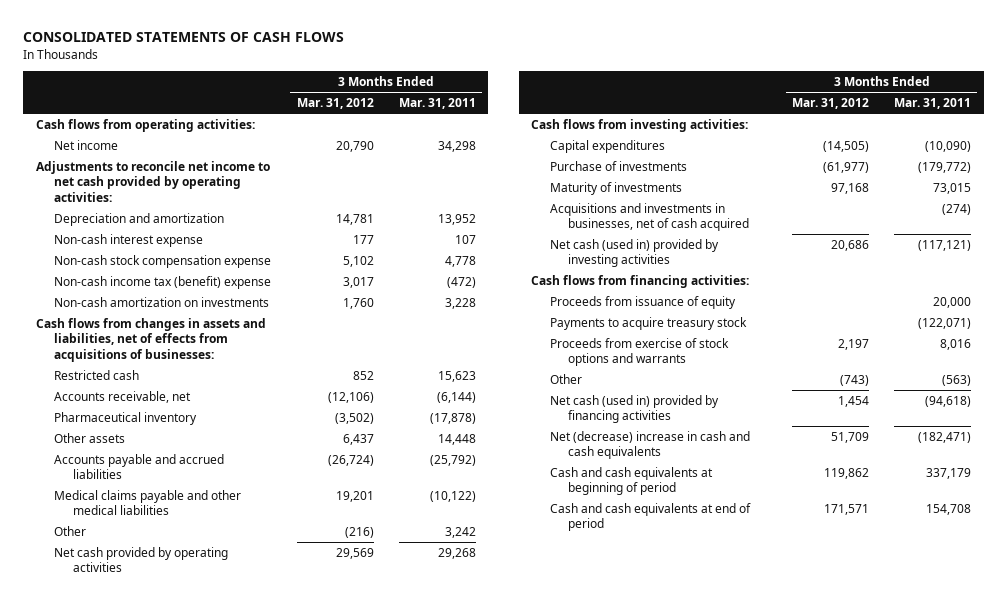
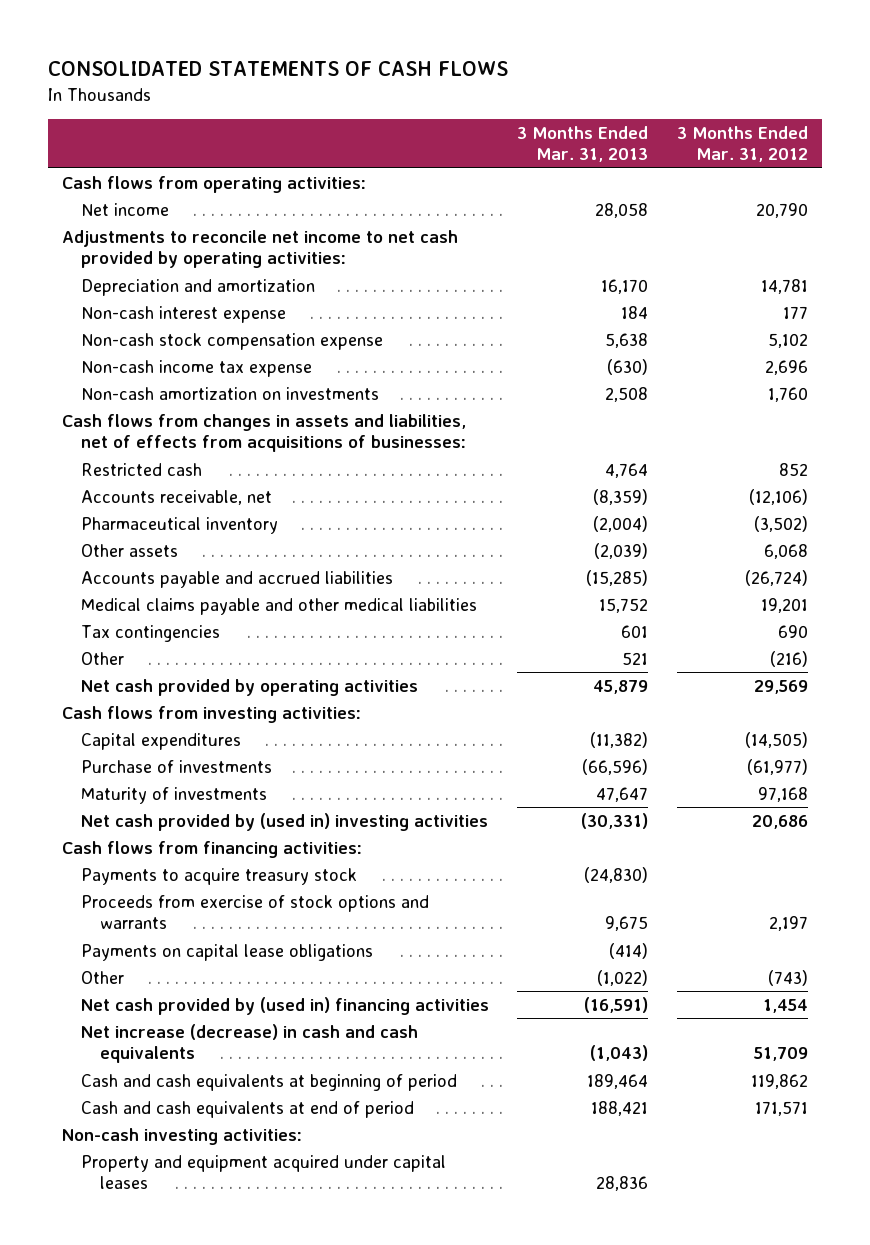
- | 3 Months Ended Mar. 31, 2012 | 3 Months Ended Mar. 31, 2011
+ | 3 Months Ended Mar. 31, 2013 | 3 Months Ended Mar. 31, 2012
- Non-cash income tax (benefit) expense | 3,017 | (472)
+ Non-cash income tax expense | (630) | 2,696
- Other assets | 6,437 | 14,448
+ Other assets | (2,039) | 6,068
+ Tax contingencies | 601 | 690
- Acquisitions and investments in businesses, net of cash acquired | | (274)
- Net cash (used in) provided by investing activities | 20,686 | (117,121)
+ Net cash provided by (used in) investing activities | (30,331) | 20,686
- Proceeds from issuance of equity | | 20,000
+ Payments on capital lease obligations | (414) |
- Net cash (used in) provided by financing activities | 1,454 | (94,618)
- Net (decrease) increase in cash and cash equivalents | 51,709 | (182,471)
+ Net cash provided by (used in) financing activities | (16,591) | 1,454
+ Net increase (decrease) in cash and cash equivalents | (1,043) | 51,709
+ Non-cash investing activities:
+ Property and equipment acquired under capital leases | 28,836 |

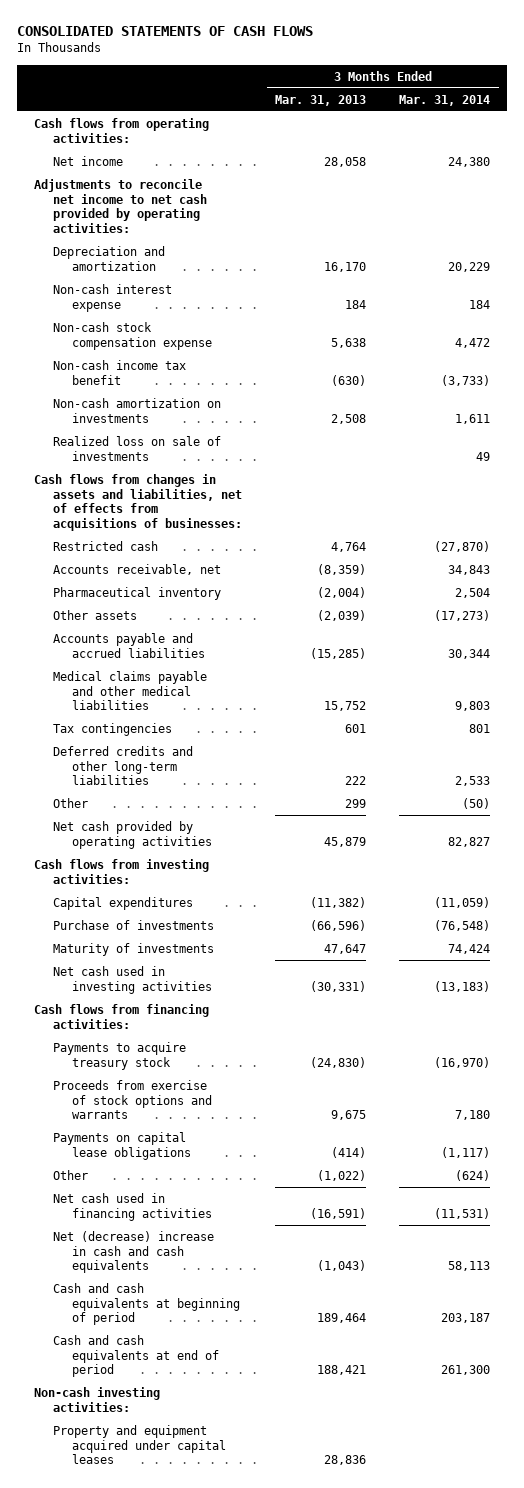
- | 3 Months Ended Mar. 31, 2013 | 3 Months Ended Mar. 31, 2012
+ | 3 Months Ended Mar. 31, 2013 | 3 Months Ended Mar. 31, 2014
- Non-cash income tax expense | (630) | 2,696
+ Non-cash income tax benefit | (630) | (3,733)
+ Realized loss on sale of investments | | 49
- Other | 521 | (216)
+ Deferred credits and other long-term liabilities | 222 | 2,533
+ Other | 299 | (50)
- Net cash provided by (used in) investing activities | (30,331) | 20,686
+ Net cash used in investing activities | (30,331) | (13,183)
- Net cash provided by (used in) financing activities | (16,591) | 1,454
- Net increase (decrease) in cash and cash equivalents | (1,043) | 51,709
+ Net cash used in financing activities | (16,591) | (11,531)
+ Net (decrease) increase in cash and cash equivalents | (1,043) | 58,113

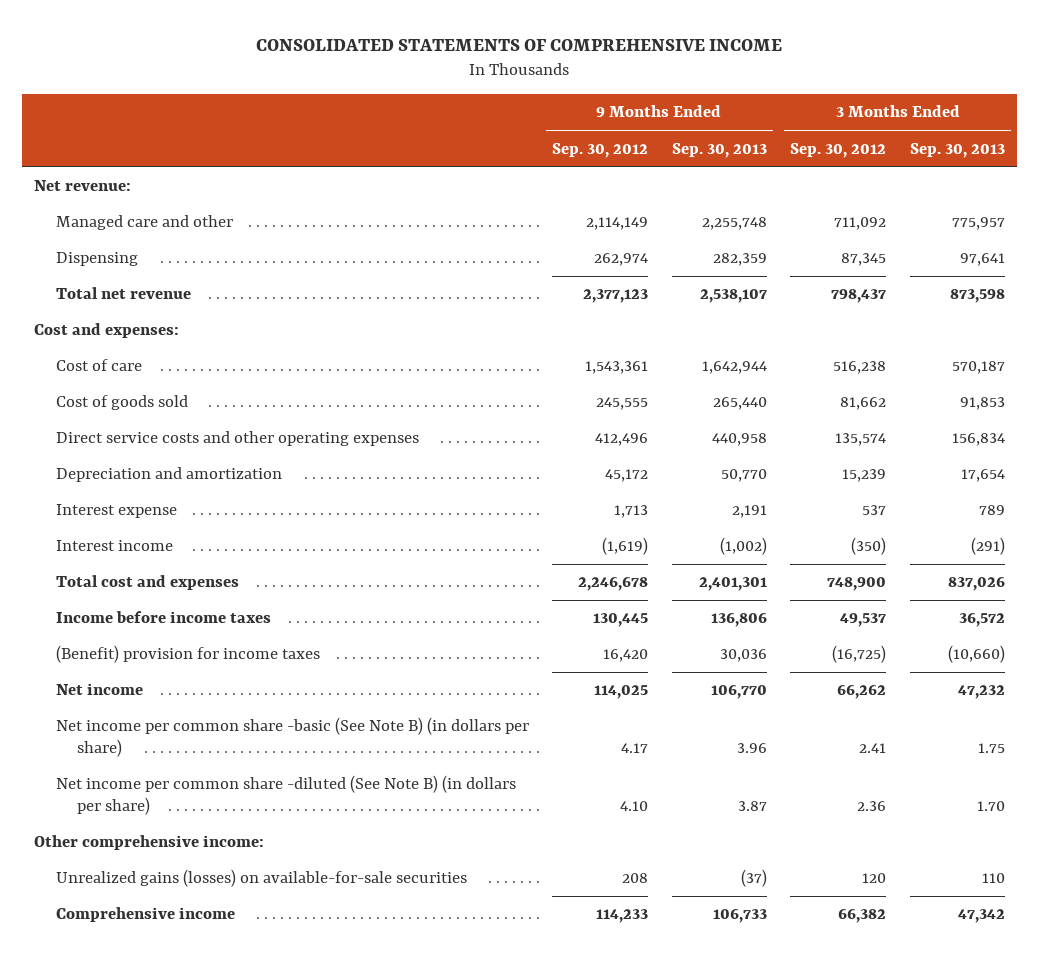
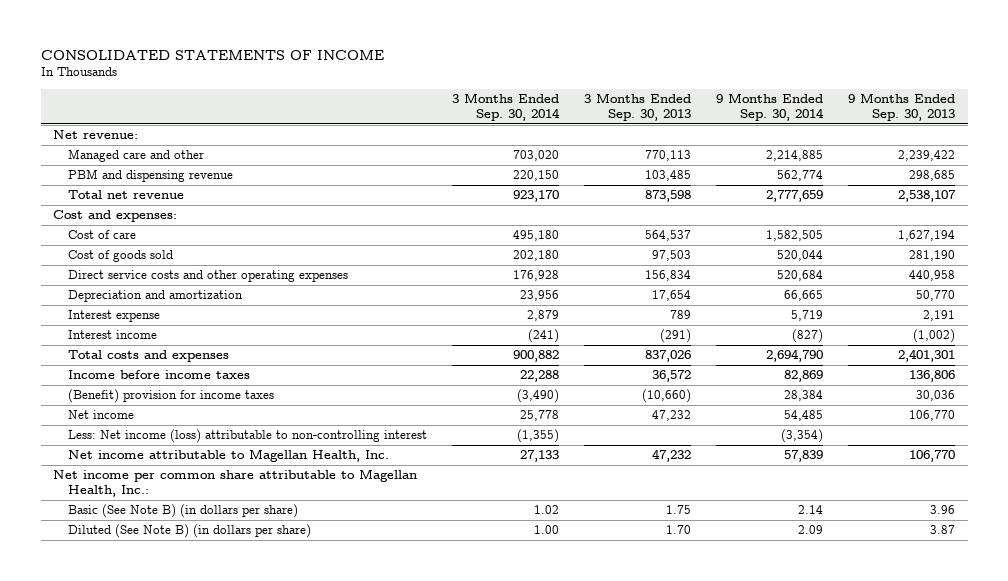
- CONSOLIDATED STATEMENTS OF COMPREHENSIVE INCOME
+ CONSOLIDATED STATEMENTS OF INCOME
- | 9 Months Ended Sep. 30, 2012 | 9 Months Ended Sep. 30, 2013 | 3 Months Ended Sep. 30, 2012 | 3 Months Ended Sep. 30, 2013
+ | 3 Months Ended Sep. 30, 2014 | 3 Months Ended Sep. 30, 2013 | 9 Months Ended Sep. 30, 2014 | 9 Months Ended Sep. 30, 2013
- Managed care and other | 2,114,149 | 2,255,748 | 711,092 | 775,957
- Dispensing | 262,974 | 282,359 | 87,345 | 97,641
+ Managed care and other | 703,020 | 770,113 | 2,214,885 | 2,239,422
+ PBM and dispensing revenue | 220,150 | 103,485 | 562,774 | 298,685
- Cost of care | 1,543,361 | 1,642,944 | 516,238 | 570,187
- Cost of goods sold | 245,555 | 265,440 | 81,662 | 91,853
+ Cost of care | 495,180 | 564,537 | 1,582,505 | 1,627,194
+ Cost of goods sold | 202,180 | 97,503 | 520,044 | 281,190
- Total cost and expenses | 2,246,678 | 2,401,301 | 748,900 | 837,026
+ Total costs and expenses | 900,882 | 837,026 | 2,694,790 | 2,401,301
- Net income per common share -basic (See Note B) (in dollars per share) | 4.17 | 3.96 | 2.41 | 1.75
- Net income per common share -diluted (See Note B) (in dollars per share) | 4.10 | 3.87 | 2.36 | 1.70
- Other comprehensive income:
- Unrealized gains (losses) on available-for-sale securities | 208 | (37) | 120 | 110
- Comprehensive income | 114,233 | 106,733 | 66,382 | 47,342
+ Less: Net income (loss) attributable to non-controlling interest | (1,355) | | (3,354) |
+ Net income attributable to Magellan Health, Inc. | 27,133 | 47,232 | 57,839 | 106,770
+ Net income per common share attributable to Magellan Health, Inc.:
+ Basic (See Note B) (in dollars per share) | 1.02 | 1.75 | 2.14 | 3.96
+ Diluted (See Note B) (in dollars per share) | 1.00 | 1.70 | 2.09 | 3.87

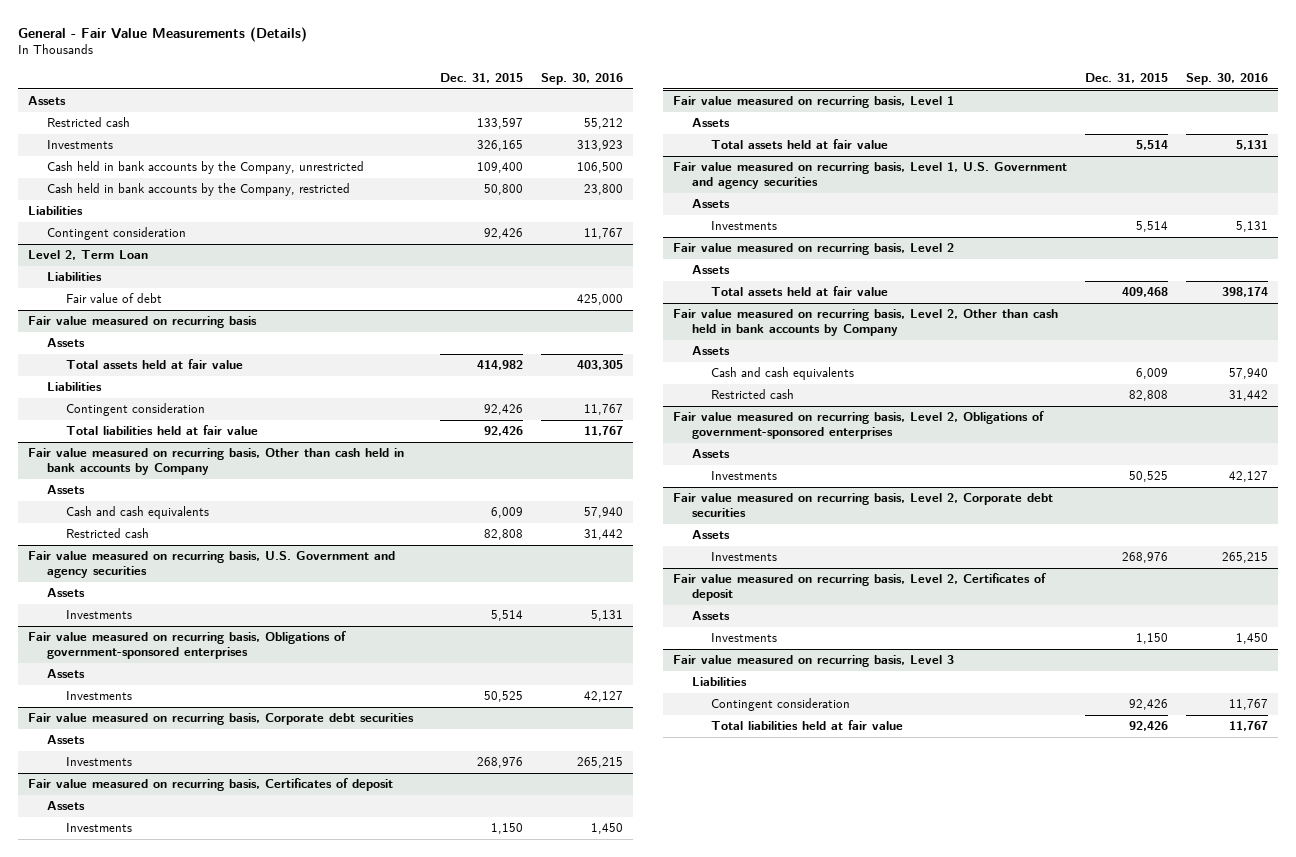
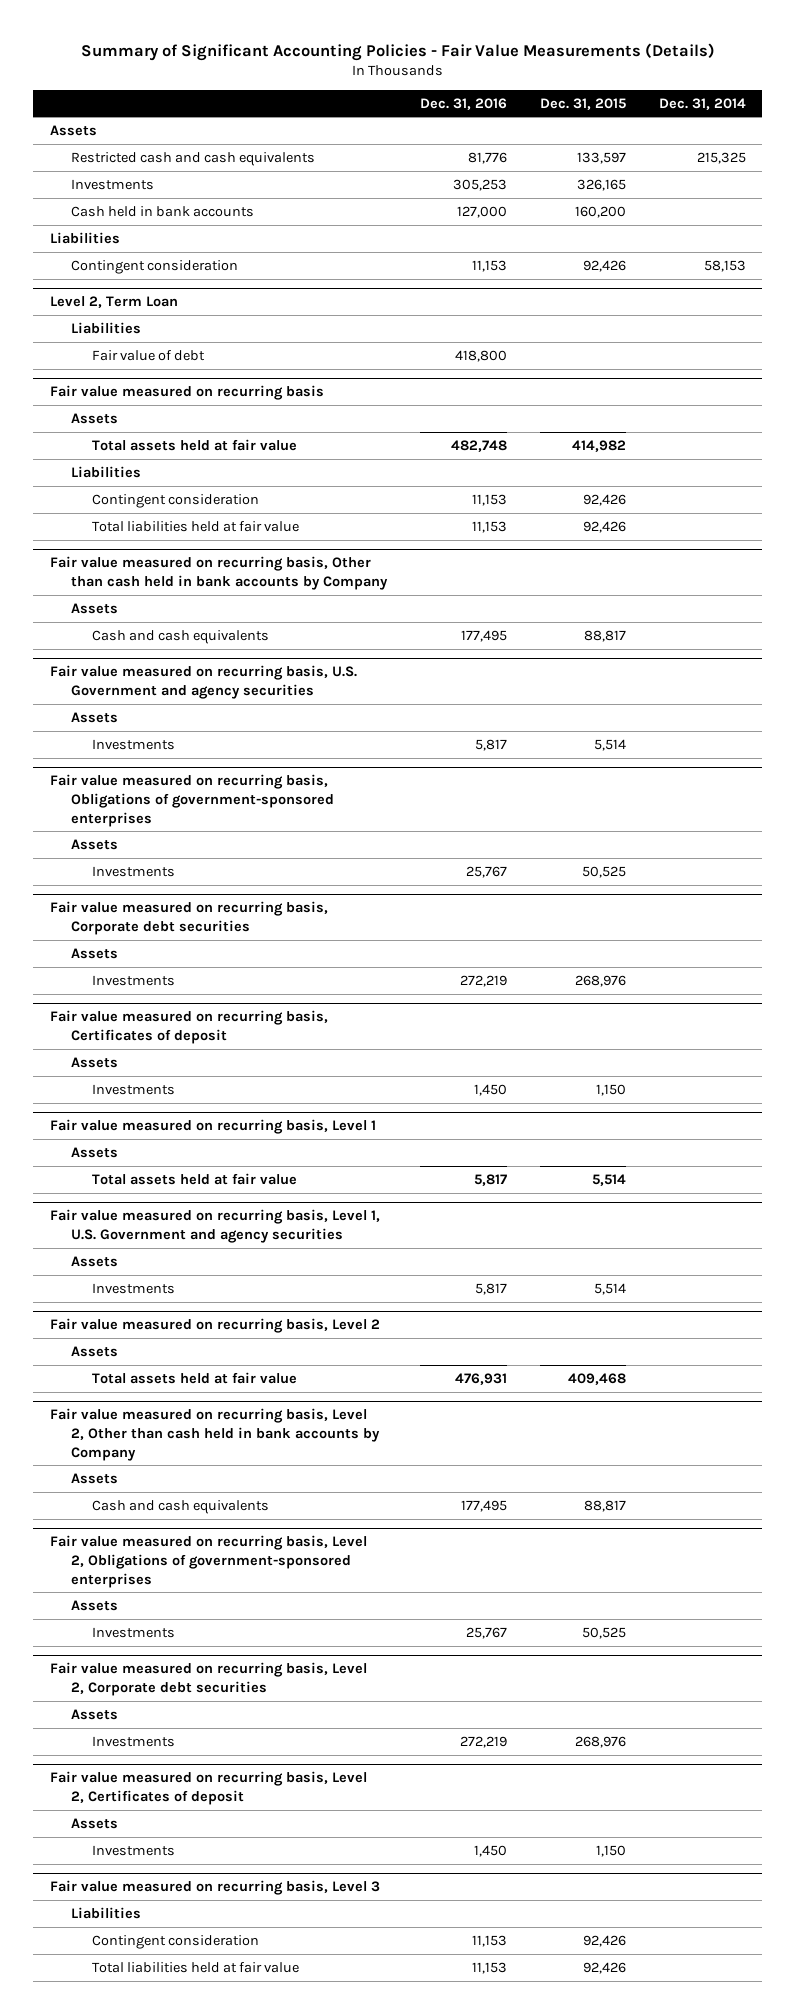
- General - Fair Value Measurements (Details)
+ Summary of Significant Accounting Policies - Fair Value Measurements (Details)
- | Dec. 31, 2015 | Sep. 30, 2016
+ | Dec. 31, 2016 | Dec. 31, 2015 | Dec. 31, 2014
- Restricted cash | 133,597 | 55,212
+ Restricted cash and cash equivalents | 81,776 | 133,597 | 215,325
- Cash held in bank accounts by the Company, unrestricted | 109,400 | 106,500
- Cash held in bank accounts by the Company, restricted | 50,800 | 23,800
+ Cash held in bank accounts | 127,000 | 160,200 |
@ Fair value measured on recurring basis, Other than cash held in bank accounts by Company
- Cash and cash equivalents | 6,009 | 57,940
- Restricted cash | 82,808 | 31,442
+ Cash and cash equivalents | 177,495 | 88,817 |
@ Fair value measured on recurring basis, Level 2, Other than cash held in bank accounts by Company
- Cash and cash equivalents | 6,009 | 57,940
- Restricted cash | 82,808 | 31,442
+ Cash and cash equivalents | 177,495 | 88,817 |

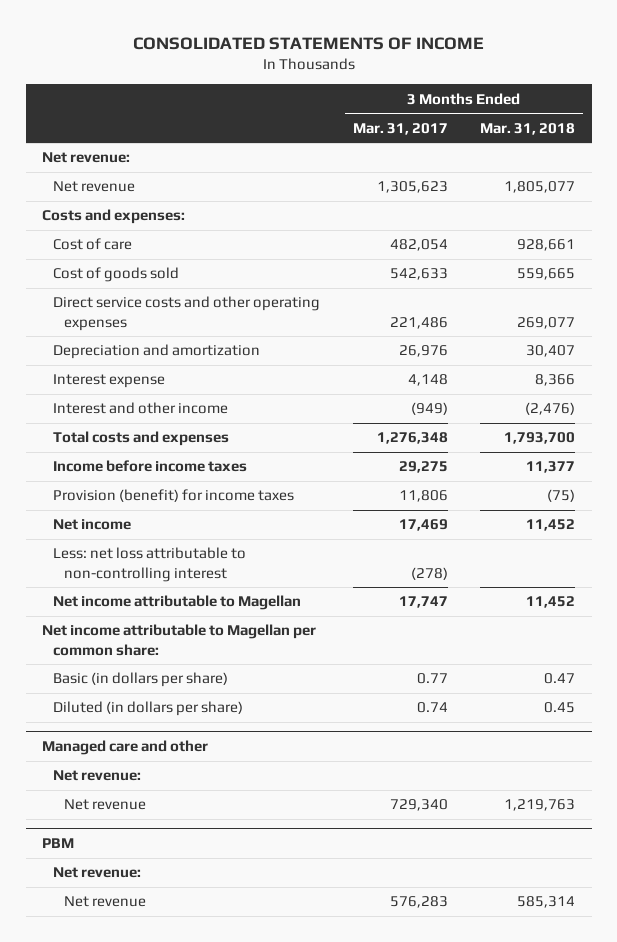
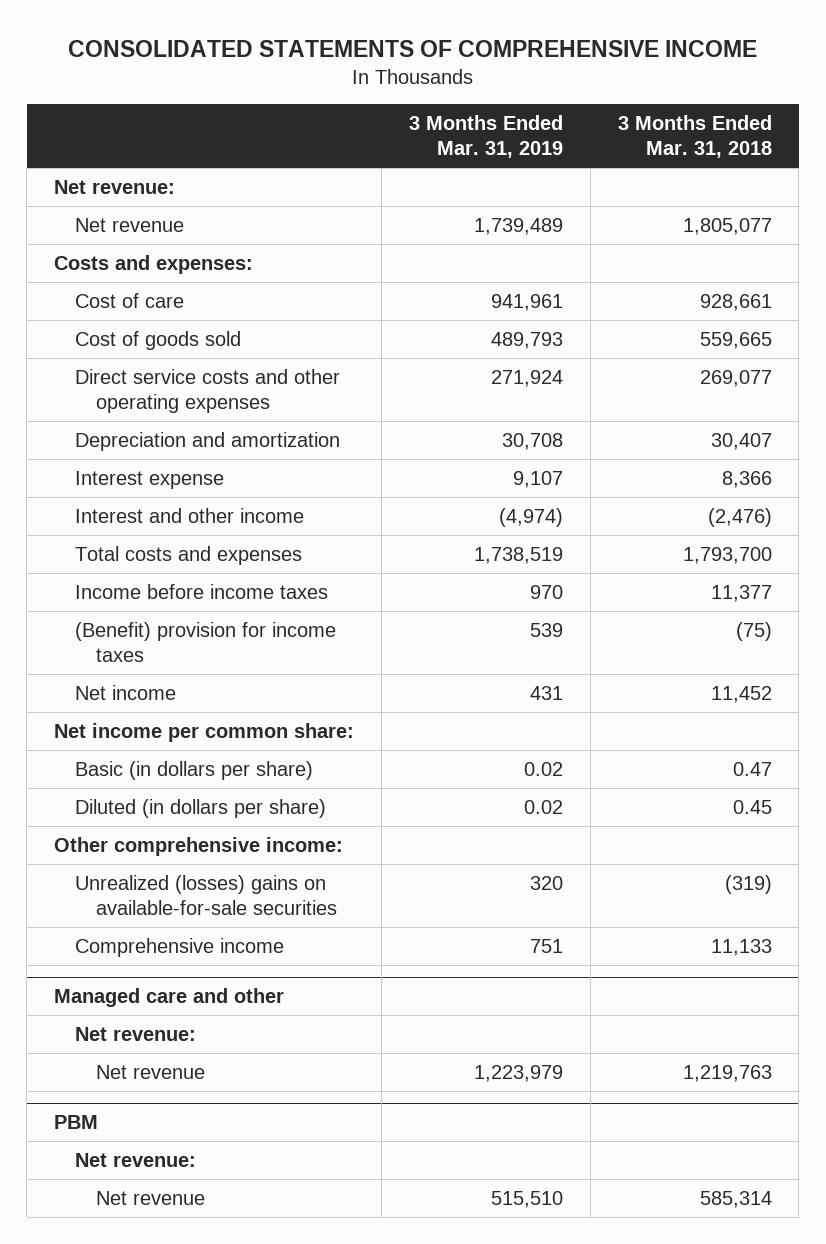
- CONSOLIDATED STATEMENTS OF INCOME
+ CONSOLIDATED STATEMENTS OF COMPREHENSIVE INCOME
- | 3 Months Ended Mar. 31, 2017 | 3 Months Ended Mar. 31, 2018
+ | 3 Months Ended Mar. 31, 2019 | 3 Months Ended Mar. 31, 2018
- Provision (benefit) for income taxes | 11,806 | (75)
+ (Benefit) provision for income taxes | 539 | (75)
- Less: net loss attributable to non-controlling interest | (278) |
- Net income attributable to Magellan | 17,747 | 11,452
- Net income attributable to Magellan per common share:
+ Net income per common share:
+ Other comprehensive income:
+ Unrealized (losses) gains on available-for-sale securities | 320 | (319)
+ Comprehensive income | 751 | 11,133

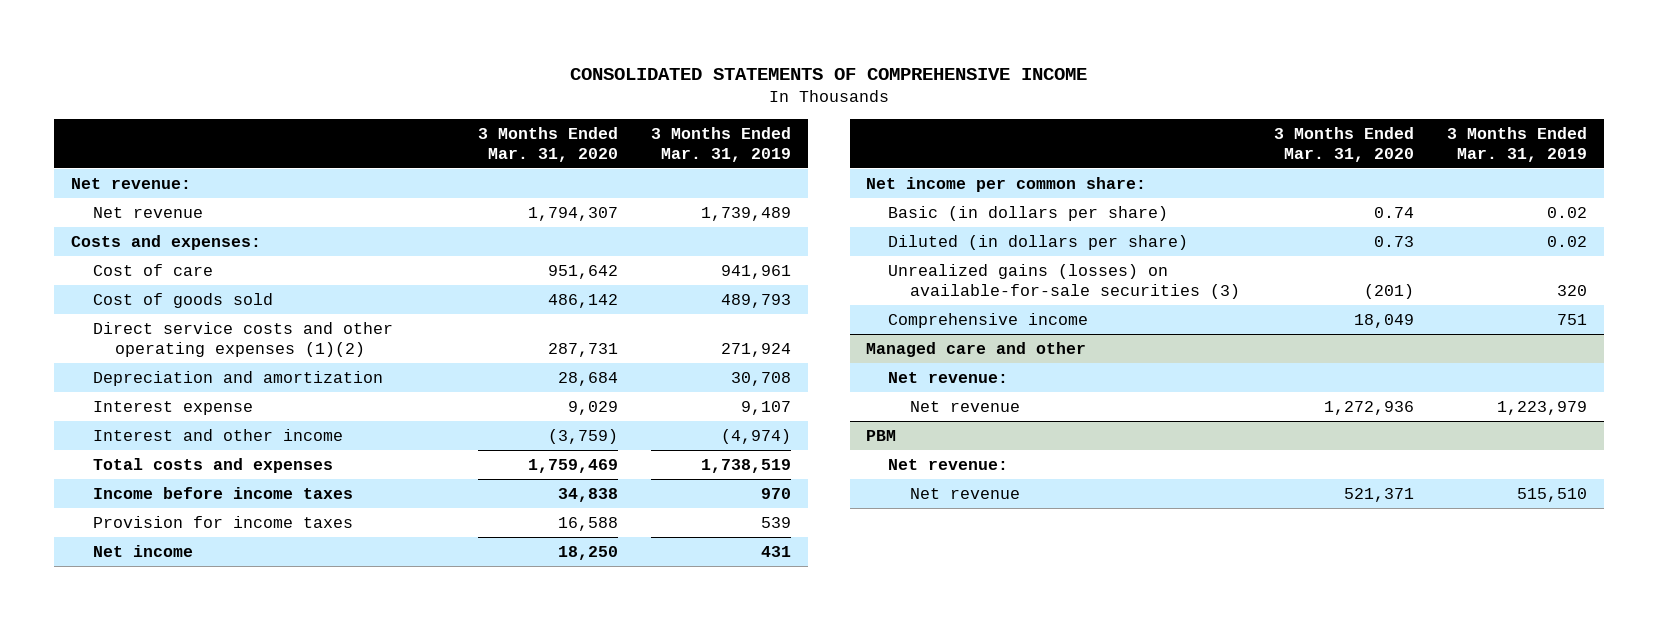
- | 3 Months Ended Mar. 31, 2019 | 3 Months Ended Mar. 31, 2018
+ | 3 Months Ended Mar. 31, 2020 | 3 Months Ended Mar. 31, 2019
- Direct service costs and other operating expenses | 271,924 | 269,077
+ Direct service costs and other operating expenses (1)(2) | 287,731 | 271,924
- (Benefit) provision for income taxes | 539 | (75)
+ Provision for income taxes | 16,588 | 539
- Other comprehensive income:
- Unrealized (losses) gains on available-for-sale securities | 320 | (319)
+ Unrealized gains (losses) on available-for-sale securities (3) | (201) | 320

